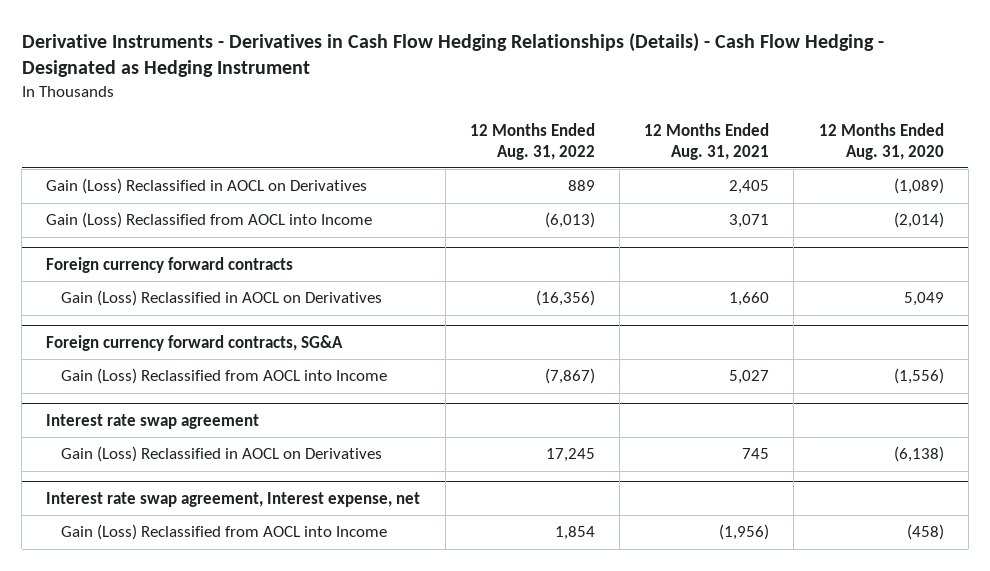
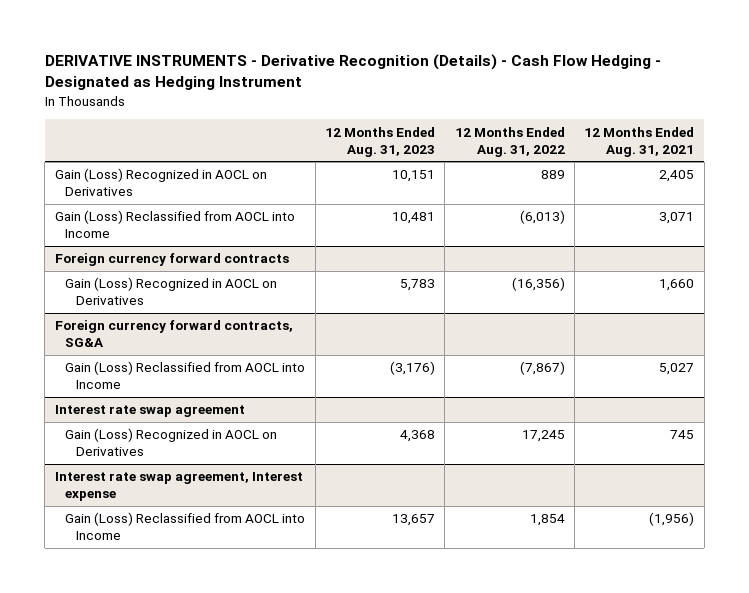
- Derivative Instruments - Derivatives in Cash Flow Hedging Relationships (Details) - Cash Flow Hedging - Designated as Hedging Instrument
+ DERIVATIVE INSTRUMENTS - Derivative Recognition (Details) - Cash Flow Hedging - Designated as Hedging Instrument
- | 12 Months Ended Aug. 31, 2022 | 12 Months Ended Aug. 31, 2021 | 12 Months Ended Aug. 31, 2020
+ | 12 Months Ended Aug. 31, 2023 | 12 Months Ended Aug. 31, 2022 | 12 Months Ended Aug. 31, 2021
- Gain (Loss) Reclassified in AOCL on Derivatives | 889 | 2,405 | (1,089)
+ Gain (Loss) Recognized in AOCL on Derivatives | 10,151 | 889 | 2,405
@ Foreign currency forward contracts
- Gain (Loss) Reclassified in AOCL on Derivatives | (16,356) | 1,660 | 5,049
+ Gain (Loss) Recognized in AOCL on Derivatives | 5,783 | (16,356) | 1,660
@ Interest rate swap agreement
- Gain (Loss) Reclassified in AOCL on Derivatives | 17,245 | 745 | (6,138)
- Interest rate swap agreement, Interest expense, net
@ Interest rate swap agreement
+ Gain (Loss) Recognized in AOCL on Derivatives | 4,368 | 17,245 | 745
+ Interest rate swap agreement, Interest expense

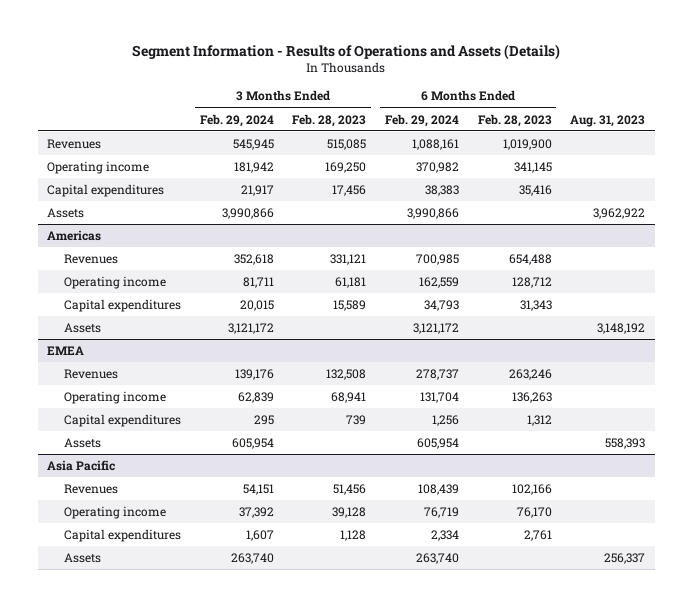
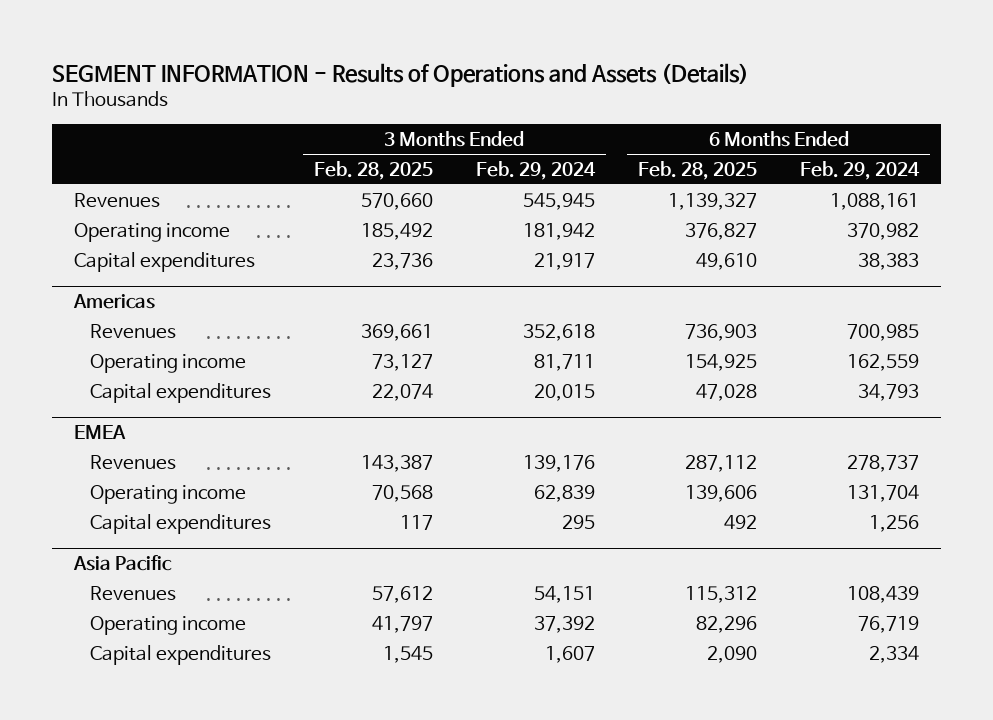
- Segment Information - Results of Operations and Assets (Details)
+ SEGMENT INFORMATION - Results of Operations and Assets (Details)
- | 3 Months Ended Feb. 29, 2024 | 3 Months Ended Feb. 28, 2023 | 6 Months Ended Feb. 29, 2024 | 6 Months Ended Feb. 28, 2023 | Aug. 31, 2023
+ | 3 Months Ended Feb. 28, 2025 | 3 Months Ended Feb. 29, 2024 | 6 Months Ended Feb. 28, 2025 | 6 Months Ended Feb. 29, 2024
- Assets | 3,990,866 | | 3,990,866 | | 3,962,922
@ Americas
- Assets | 3,121,172 | | 3,121,172 | | 3,148,192
@ EMEA
- Assets | 605,954 | | 605,954 | | 558,393
@ Asia Pacific
- Assets | 263,740 | | 263,740 | | 256,337

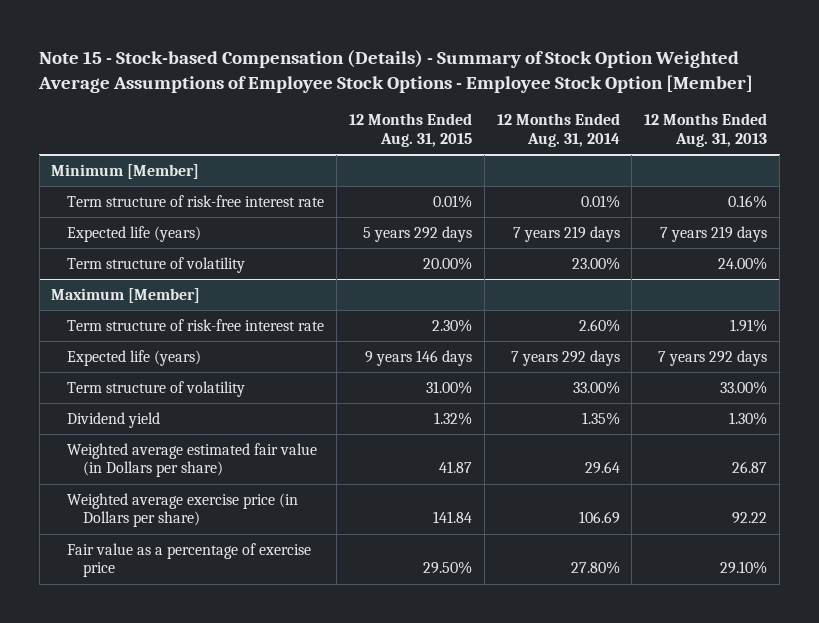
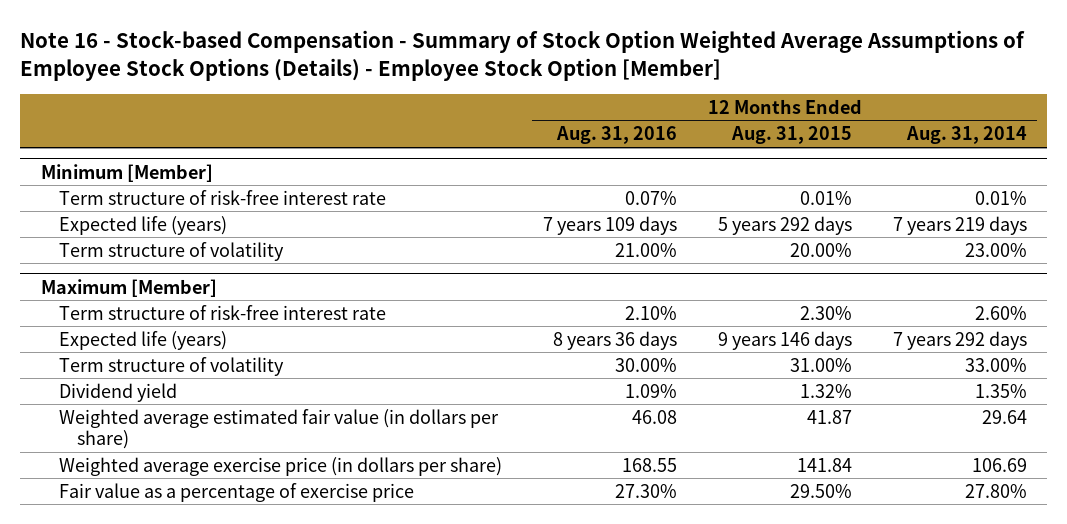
- Note 15 - Stock-based Compensation (Details) - Summary of Stock Option Weighted Average Assumptions of Employee Stock Options - Employee Stock Option [Member]
+ Note 16 - Stock-based Compensation - Summary of Stock Option Weighted Average Assumptions of Employee Stock Options (Details) - Employee Stock Option [Member]
- | 12 Months Ended Aug. 31, 2015 | 12 Months Ended Aug. 31, 2014 | 12 Months Ended Aug. 31, 2013
+ | 12 Months Ended Aug. 31, 2016 | 12 Months Ended Aug. 31, 2015 | 12 Months Ended Aug. 31, 2014
@ Maximum [Member]
- Weighted average estimated fair value (in Dollars per share) | 41.87 | 29.64 | 26.87
- Weighted average exercise price (in Dollars per share) | 141.84 | 106.69 | 92.22
+ Weighted average estimated fair value (in dollars per share) | 46.08 | 41.87 | 29.64
+ Weighted average exercise price (in dollars per share) | 168.55 | 141.84 | 106.69

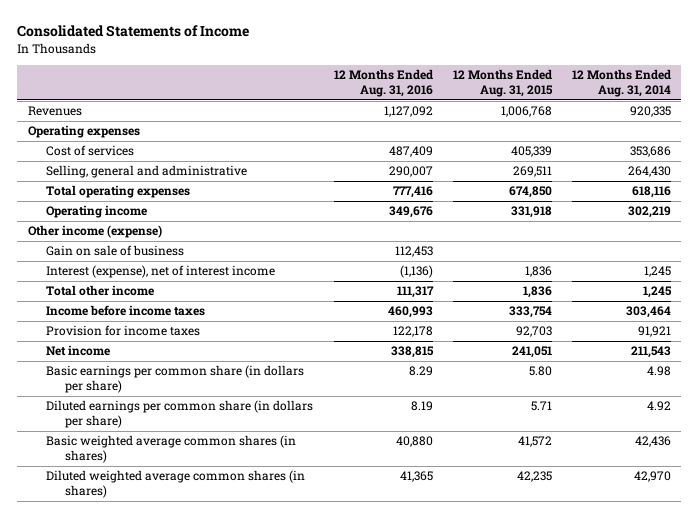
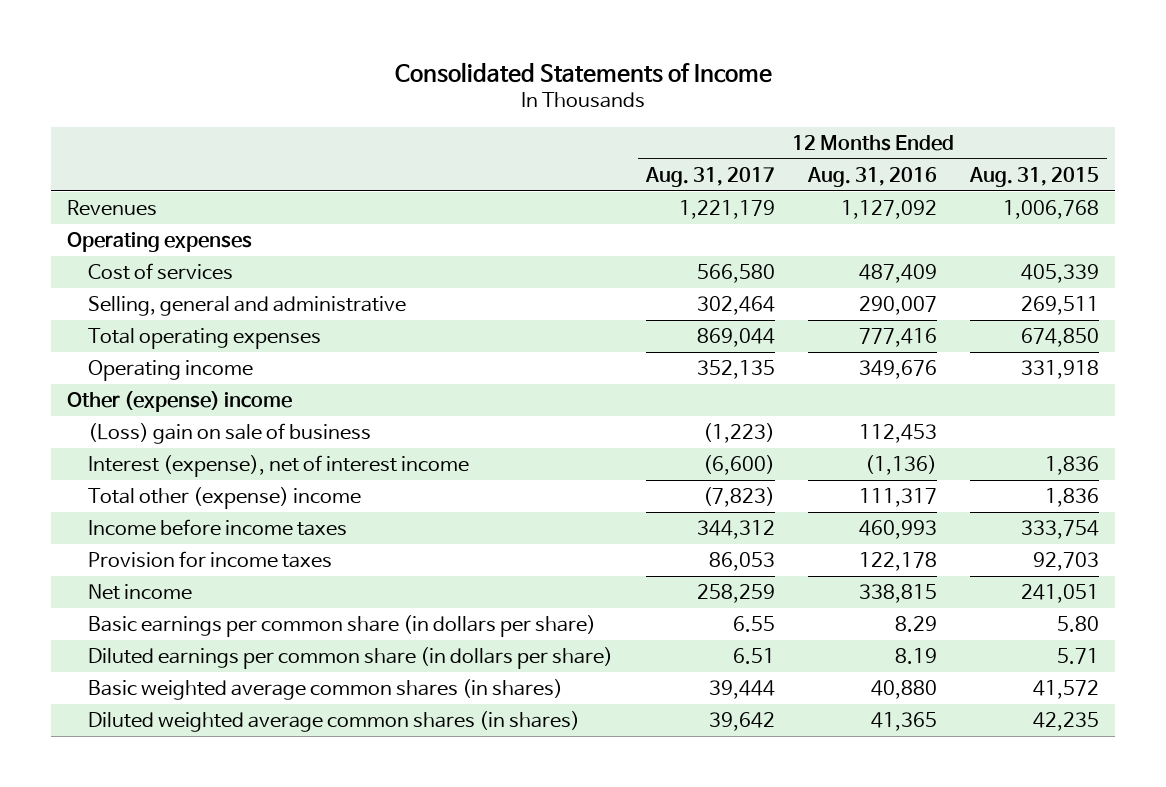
- | 12 Months Ended Aug. 31, 2016 | 12 Months Ended Aug. 31, 2015 | 12 Months Ended Aug. 31, 2014
+ | 12 Months Ended Aug. 31, 2017 | 12 Months Ended Aug. 31, 2016 | 12 Months Ended Aug. 31, 2015
- Other income (expense)
- Gain on sale of business | 112,453 | |
+ Other (expense) income
+ (Loss) gain on sale of business | (1,223) | 112,453 |
- Total other income | 111,317 | 1,836 | 1,245
+ Total other (expense) income | (7,823) | 111,317 | 1,836

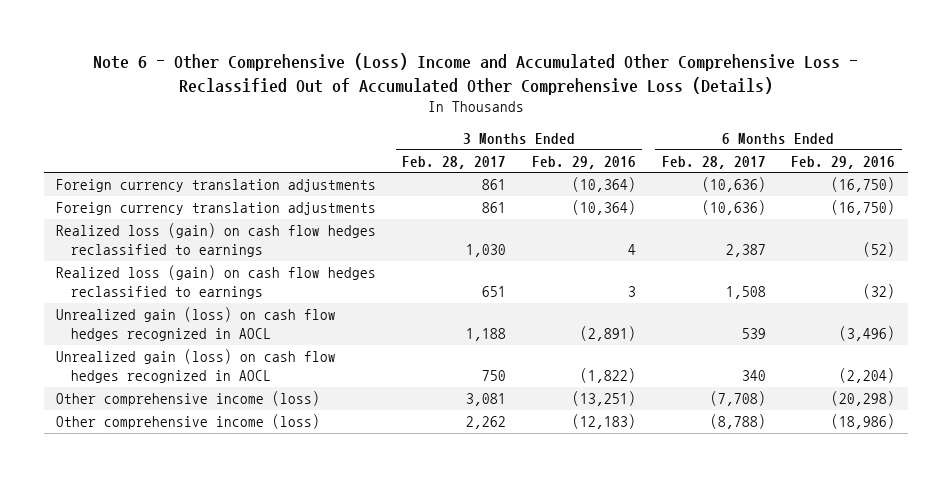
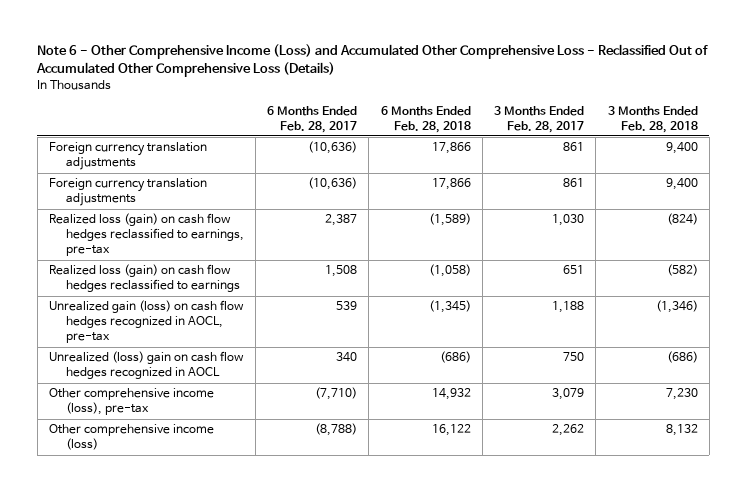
- Note 6 - Other Comprehensive (Loss) Income and Accumulated Other Comprehensive Loss - Reclassified Out of Accumulated Other Comprehensive Loss (Details)
+ Note 6 - Other Comprehensive Income (Loss) and Accumulated Other Comprehensive Loss - Reclassified Out of Accumulated Other Comprehensive Loss (Details)
- | 3 Months Ended Feb. 28, 2017 | 3 Months Ended Feb. 29, 2016 | 6 Months Ended Feb. 28, 2017 | 6 Months Ended Feb. 29, 2016
+ | 6 Months Ended Feb. 28, 2017 | 6 Months Ended Feb. 28, 2018 | 3 Months Ended Feb. 28, 2017 | 3 Months Ended Feb. 28, 2018
- Realized loss (gain) on cash flow hedges reclassified to earnings | 1,030 | 4 | 2,387 | (52)
+ Realized loss (gain) on cash flow hedges reclassified to earnings, pre-tax | 2,387 | (1,589) | 1,030 | (824)
- Unrealized gain (loss) on cash flow hedges recognized in AOCL | 1,188 | (2,891) | 539 | (3,496)
- Unrealized gain (loss) on cash flow hedges recognized in AOCL | 750 | (1,822) | 340 | (2,204)
- Other comprehensive income (loss) | 3,081 | (13,251) | (7,708) | (20,298)
+ Unrealized gain (loss) on cash flow hedges recognized in AOCL, pre-tax | 539 | (1,345) | 1,188 | (1,346)
+ Unrealized (loss) gain on cash flow hedges recognized in AOCL | 340 | (686) | 750 | (686)
+ Other comprehensive income (loss), pre-tax | (7,710) | 14,932 | 3,079 | 7,230

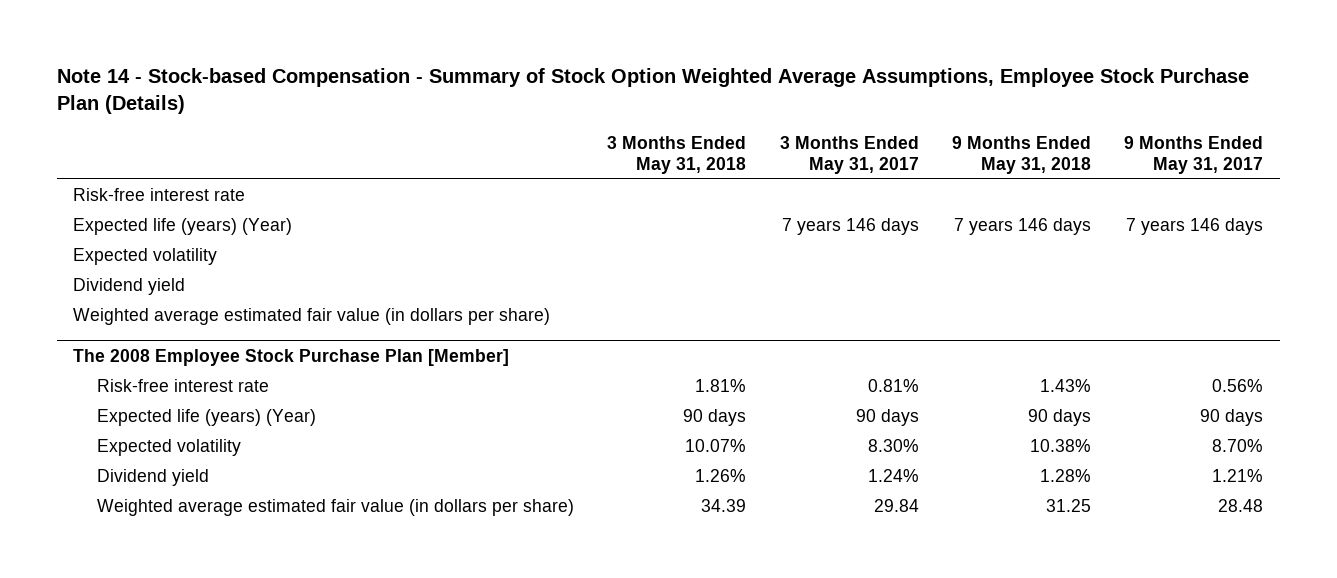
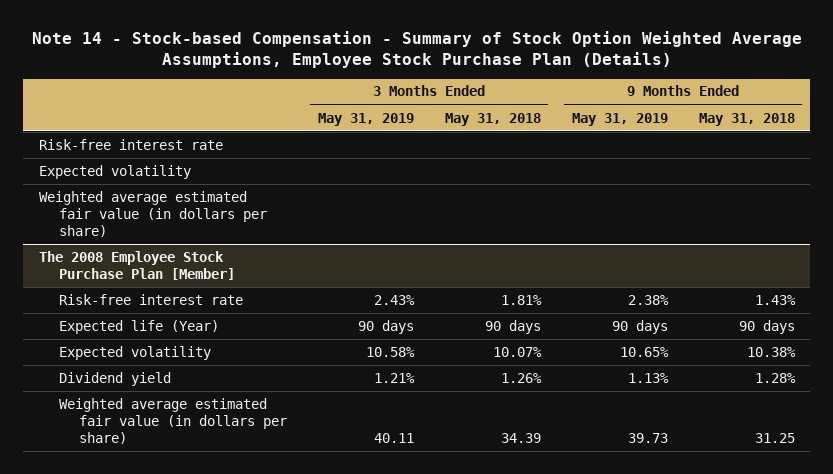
- | 3 Months Ended May 31, 2018 | 3 Months Ended May 31, 2017 | 9 Months Ended May 31, 2018 | 9 Months Ended May 31, 2017
+ | 3 Months Ended May 31, 2019 | 3 Months Ended May 31, 2018 | 9 Months Ended May 31, 2019 | 9 Months Ended May 31, 2018
- Expected life (years) (Year) | | 7 years 146 days | 7 years 146 days | 7 years 146 days
- Dividend yield
@ The 2008 Employee Stock Purchase Plan [Member]
- Expected life (years) (Year) | 90 days | 90 days | 90 days | 90 days
+ Expected life (Year) | 90 days | 90 days | 90 days | 90 days

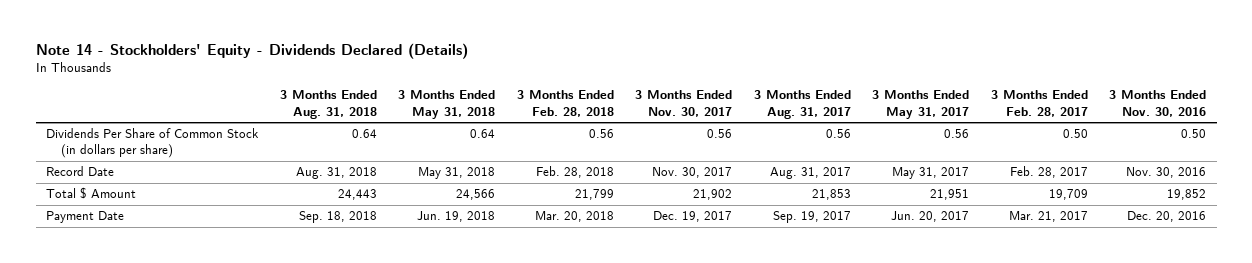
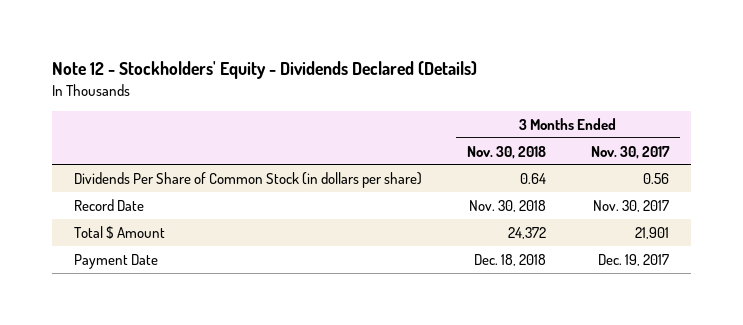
- Note 14 - Stockholders' Equity - Dividends Declared (Details)
+ Note 12 - Stockholders' Equity - Dividends Declared (Details)
- | 3 Months Ended Aug. 31, 2018 | 3 Months Ended May 31, 2018 | 3 Months Ended Feb. 28, 2018 | 3 Months Ended Nov. 30, 2017 | 3 Months Ended Aug. 31, 2017 | 3 Months Ended May 31, 2017 | 3 Months Ended Feb. 28, 2017 | 3 Months Ended Nov. 30, 2016
+ | 3 Months Ended Nov. 30, 2018 | 3 Months Ended Nov. 30, 2017
- Total $ Amount | 24,443 | 24,566 | 21,799 | 21,902 | 21,853 | 21,951 | 19,709 | 19,852
+ Total $ Amount | 24,372 | 21,901

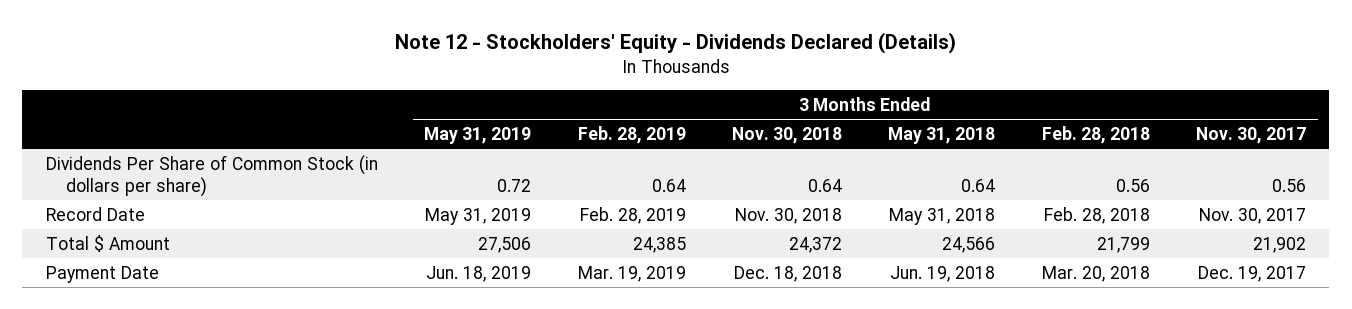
- | 3 Months Ended Nov. 30, 2018 | 3 Months Ended Nov. 30, 2017
+ | 3 Months Ended May 31, 2019 | 3 Months Ended Feb. 28, 2019 | 3 Months Ended Nov. 30, 2018 | 3 Months Ended May 31, 2018 | 3 Months Ended Feb. 28, 2018 | 3 Months Ended Nov. 30, 2017
- Total $ Amount | 24,372 | 21,901
+ Total $ Amount | 27,506 | 24,385 | 24,372 | 24,566 | 21,799 | 21,902

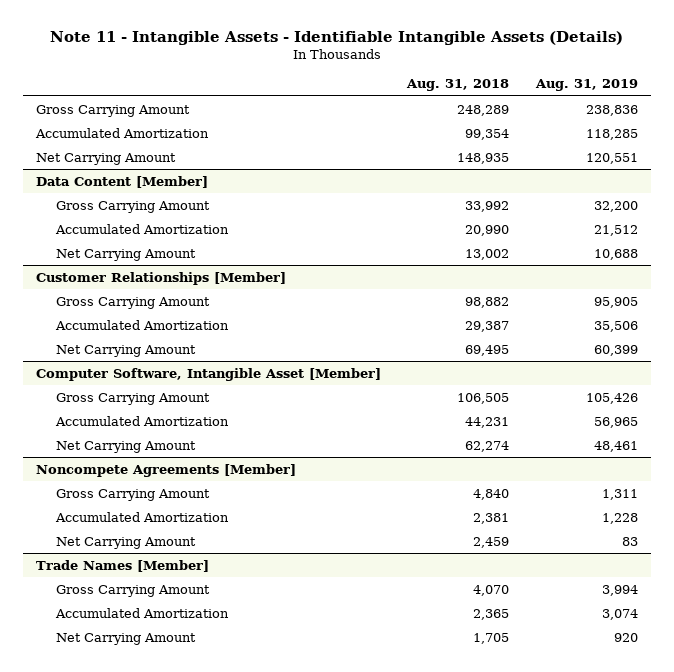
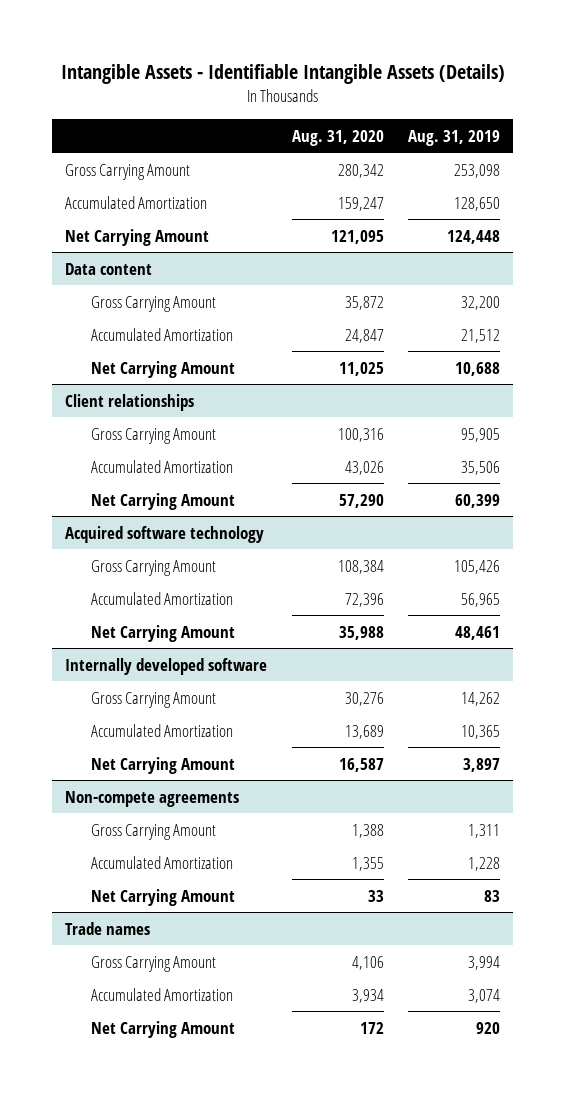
- Note 11 - Intangible Assets - Identifiable Intangible Assets (Details)
+ Intangible Assets - Identifiable Intangible Assets (Details)
- | Aug. 31, 2018 | Aug. 31, 2019
+ | Aug. 31, 2020 | Aug. 31, 2019
- Gross Carrying Amount | 248,289 | 238,836
- Accumulated Amortization | 99,354 | 118,285
- Net Carrying Amount | 148,935 | 120,551
- Data Content [Member]
+ Gross Carrying Amount | 280,342 | 253,098
+ Accumulated Amortization | 159,247 | 128,650
+ Net Carrying Amount | 121,095 | 124,448
+ Data content
- Customer Relationships [Member]
+ Client relationships
- Computer Software, Intangible Asset [Member]
+ Acquired software technology
- Noncompete Agreements [Member]
+ Internally developed software
+ Gross Carrying Amount | 30,276 | 14,262
+ Accumulated Amortization | 13,689 | 10,365
+ Net Carrying Amount | 16,587 | 3,897
+ Non-compete agreements
- Trade Names [Member]
+ Trade names

